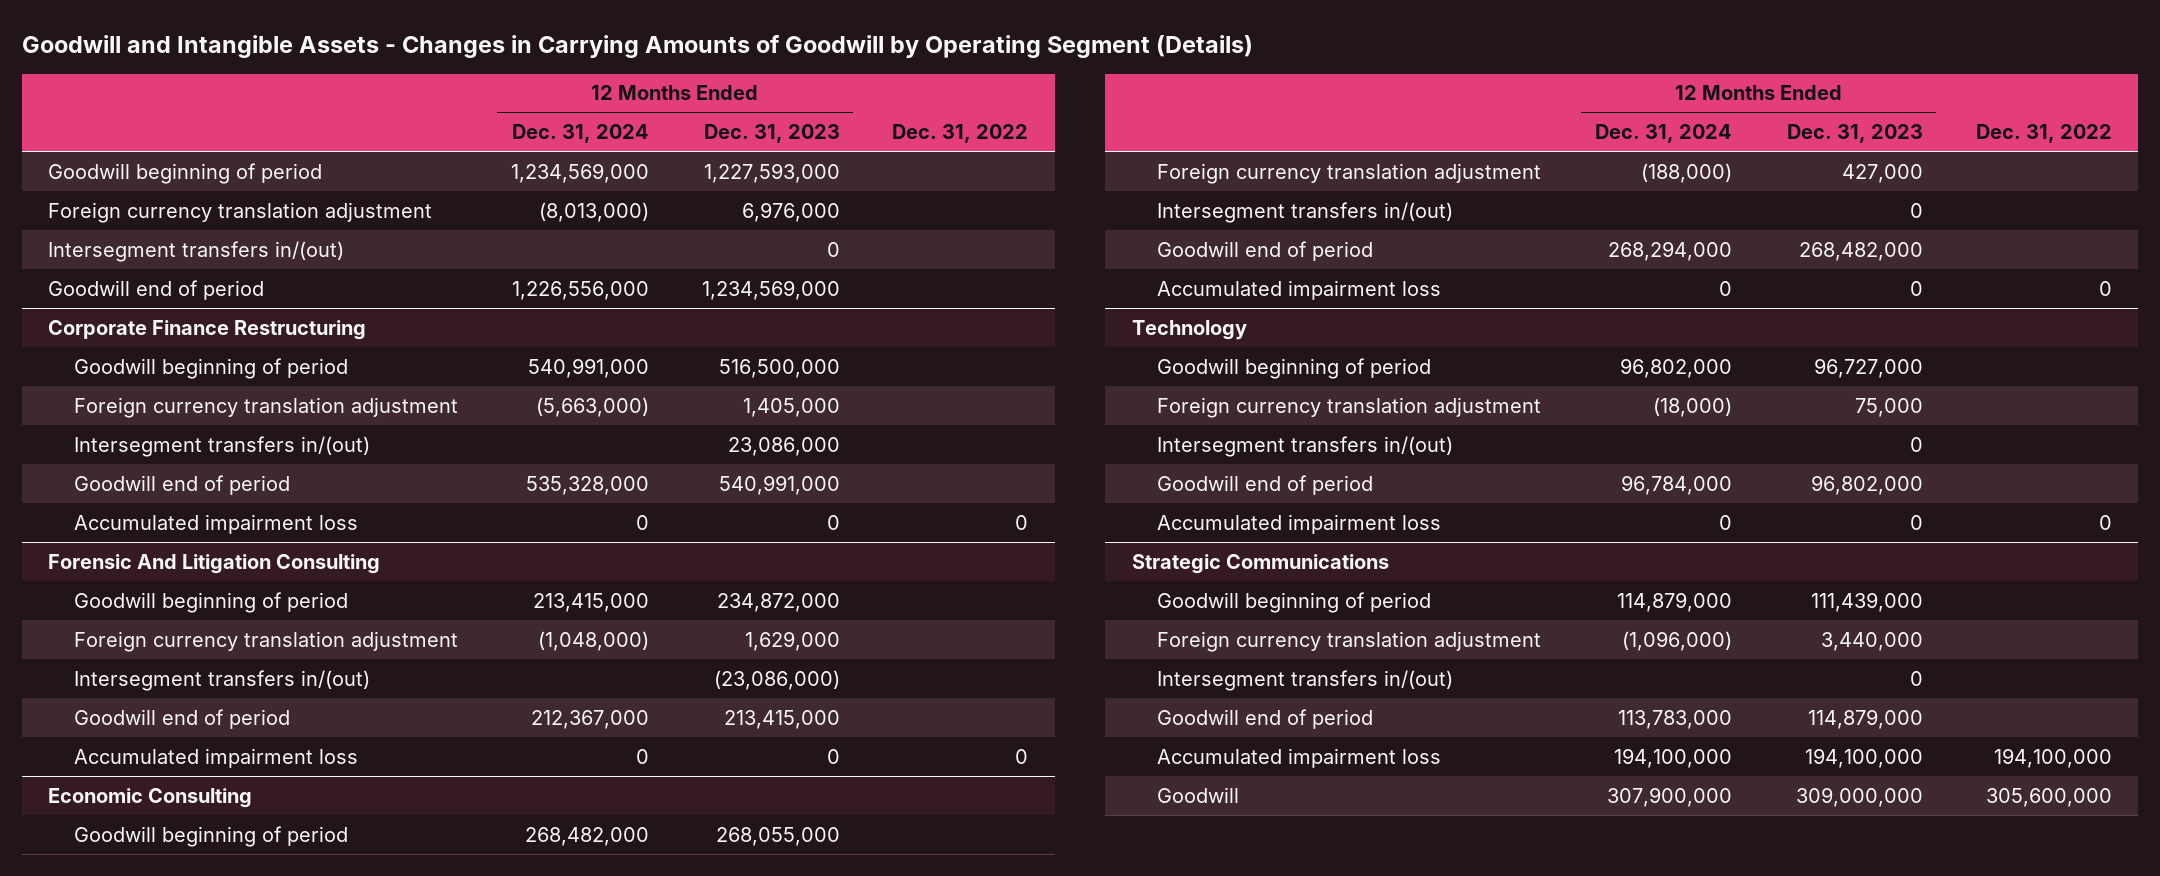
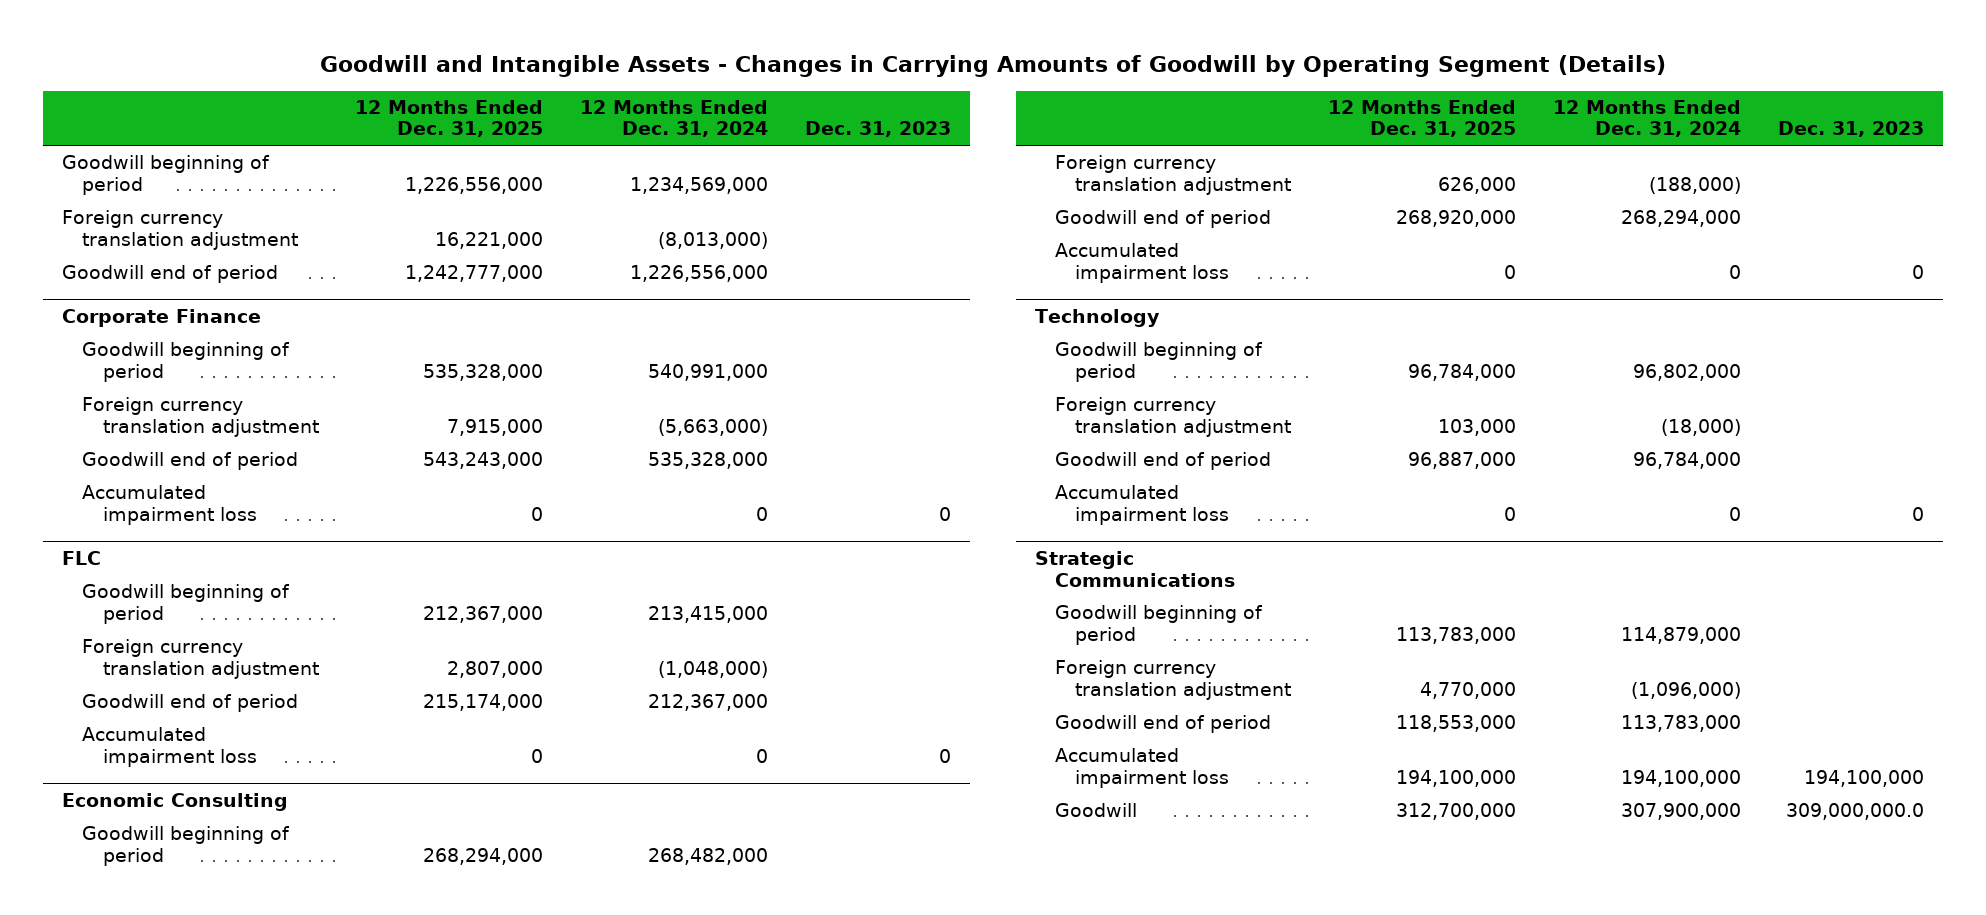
- | 12 Months Ended Dec. 31, 2024 | 12 Months Ended Dec. 31, 2023 | Dec. 31, 2022
+ | 12 Months Ended Dec. 31, 2025 | 12 Months Ended Dec. 31, 2024 | Dec. 31, 2023
- Intersegment transfers in/(out) | | 0 |
- Corporate Finance Restructuring
+ Corporate Finance
- Intersegment transfers in/(out) | | 23,086,000 |
- Forensic And Litigation Consulting
+ FLC
- Intersegment transfers in/(out) | | (23,086,000) |
@ Economic Consulting
- Intersegment transfers in/(out) | | 0 |
@ Technology
- Intersegment transfers in/(out) | | 0 |
@ Strategic Communications
- Intersegment transfers in/(out) | | 0 |

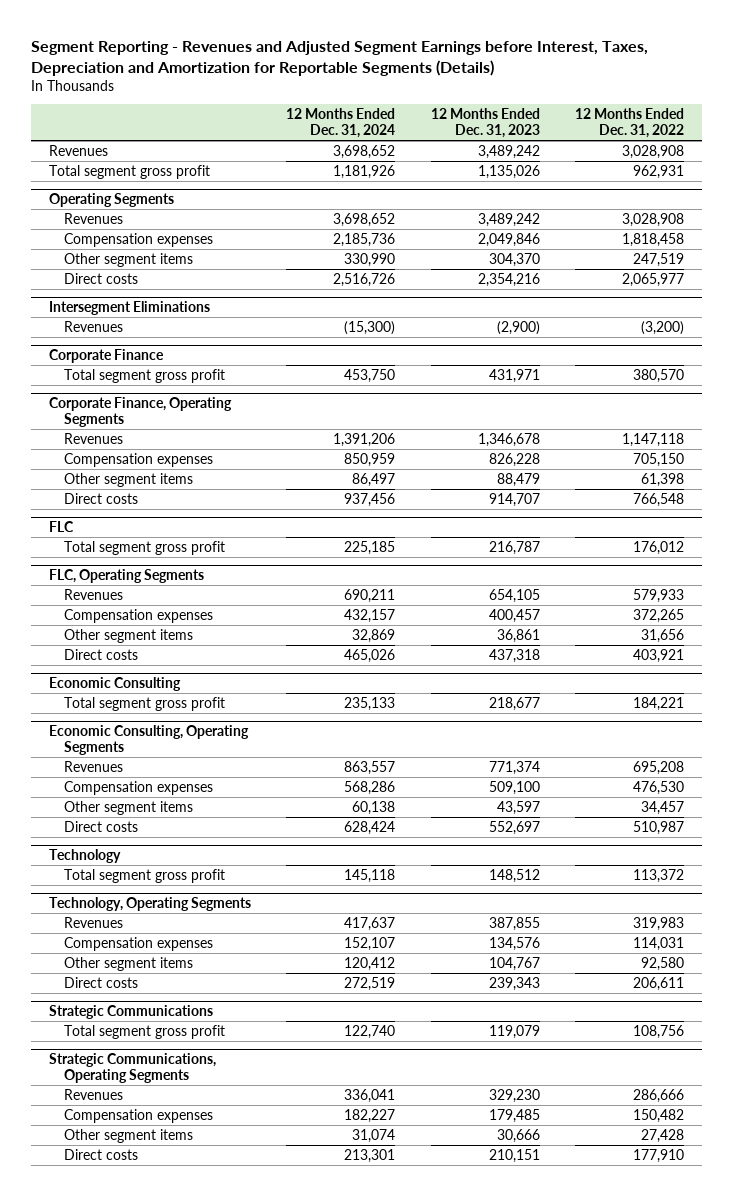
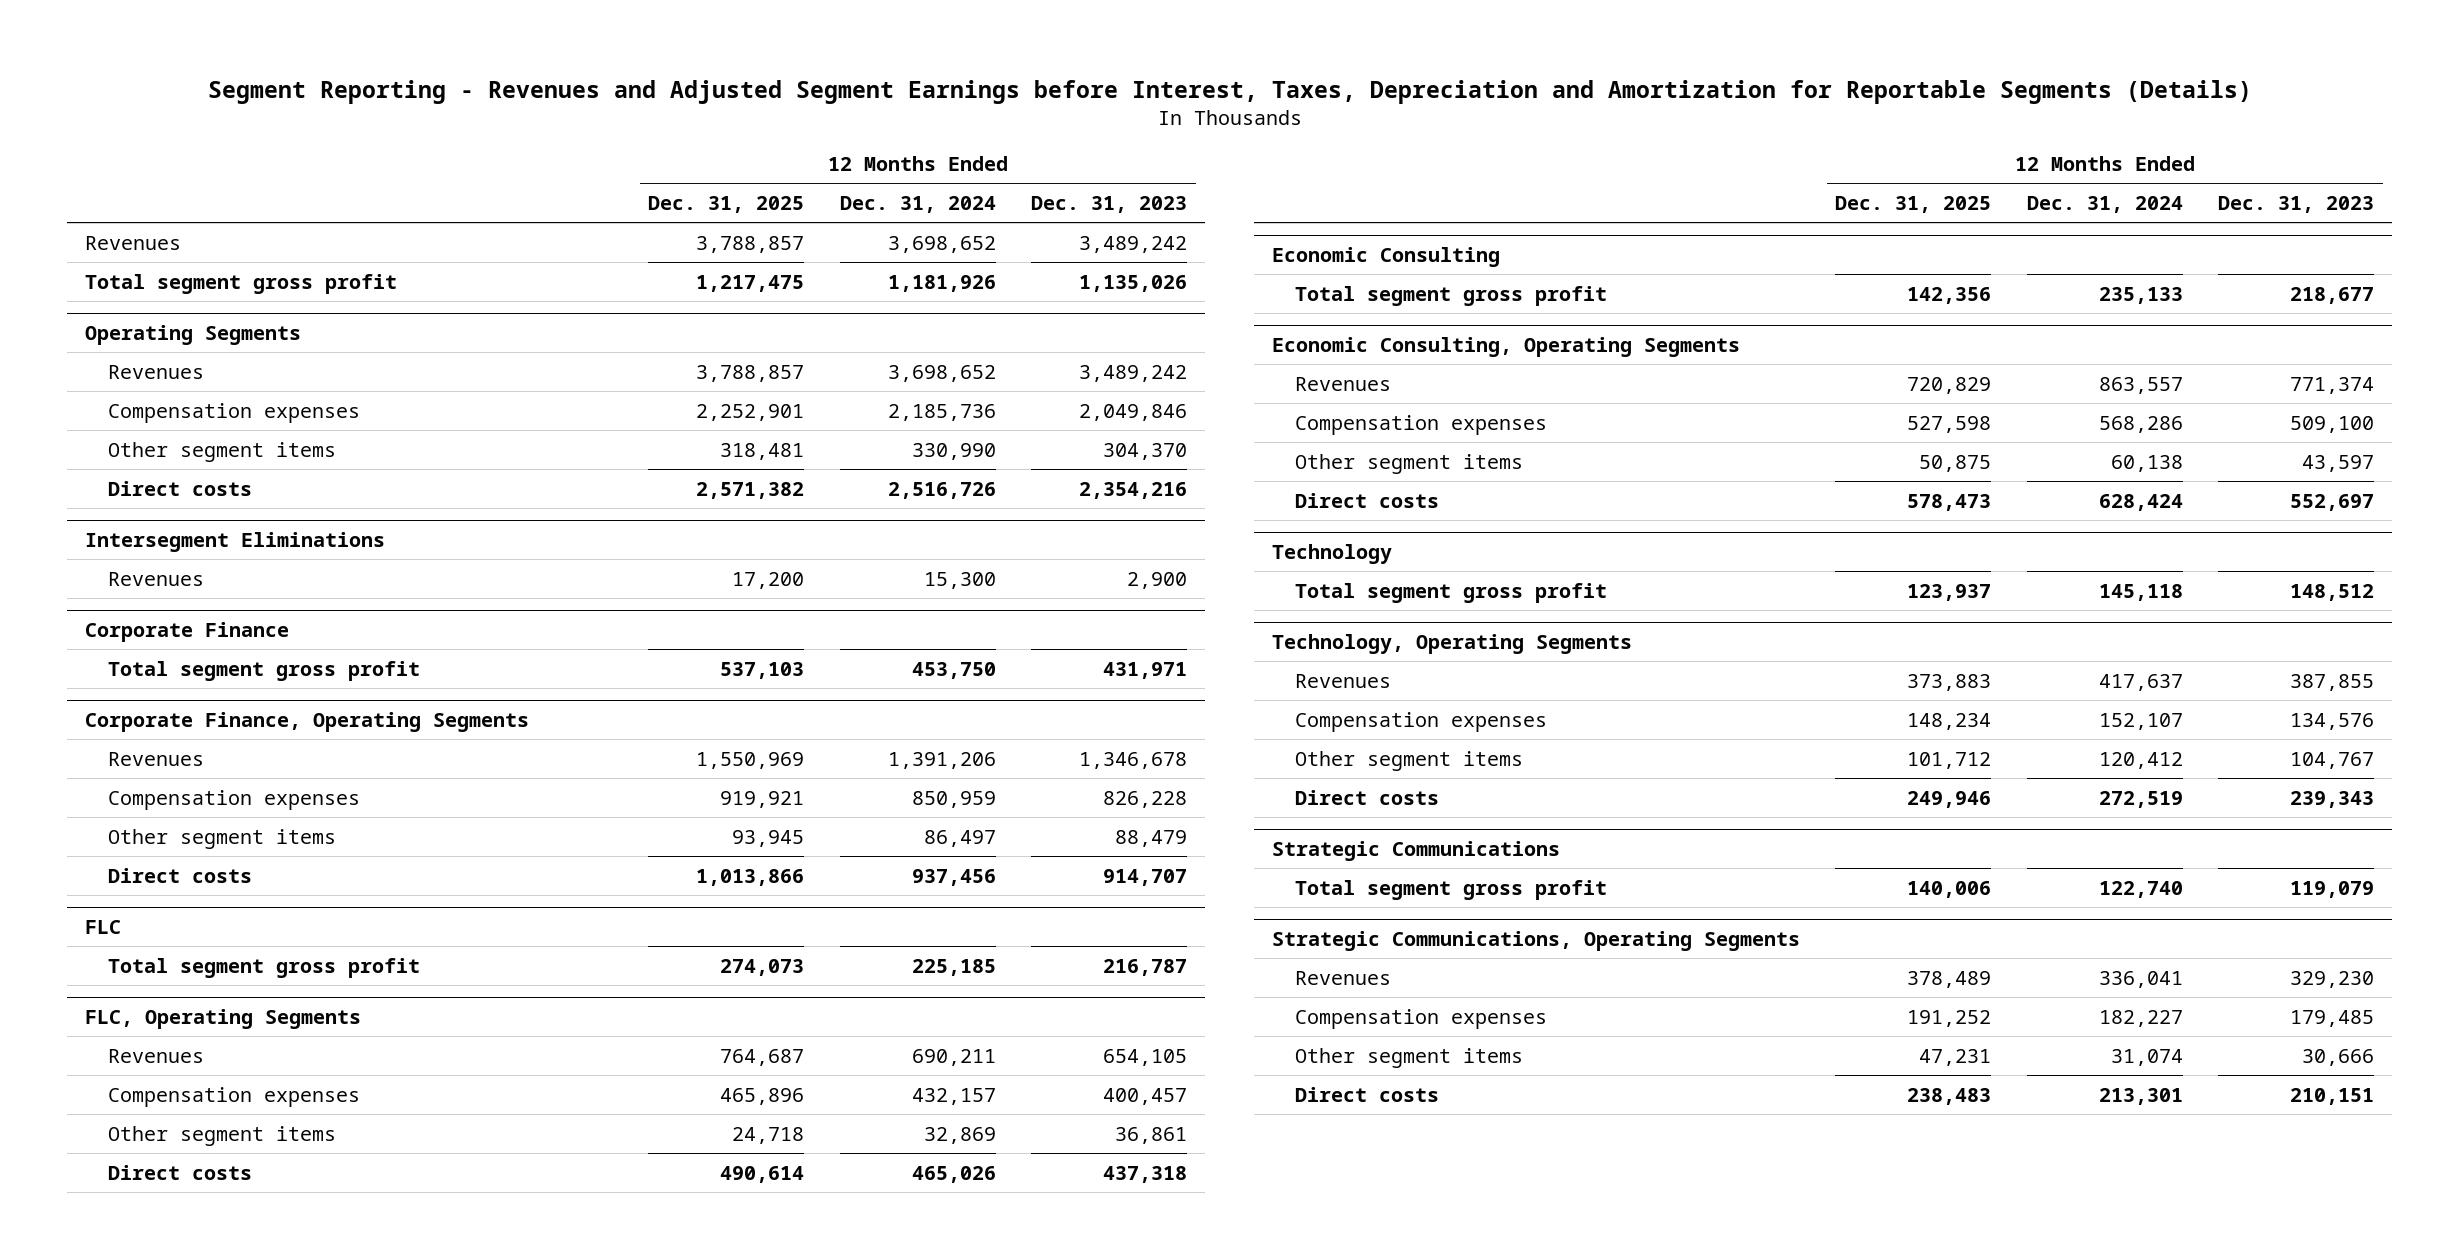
- | 12 Months Ended Dec. 31, 2024 | 12 Months Ended Dec. 31, 2023 | 12 Months Ended Dec. 31, 2022
+ | 12 Months Ended Dec. 31, 2025 | 12 Months Ended Dec. 31, 2024 | 12 Months Ended Dec. 31, 2023
@ Intersegment Eliminations
- Revenues | (15,300) | (2,900) | (3,200)
+ Revenues | 17,200 | 15,300 | 2,900

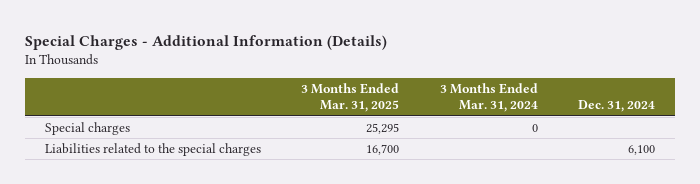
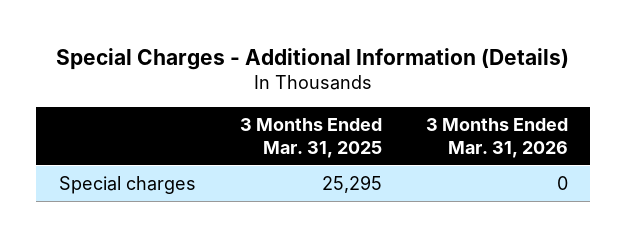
- | 3 Months Ended Mar. 31, 2025 | 3 Months Ended Mar. 31, 2024 | Dec. 31, 2024
+ | 3 Months Ended Mar. 31, 2025 | 3 Months Ended Mar. 31, 2026
- Liabilities related to the special charges | 16,700 | | 6,100

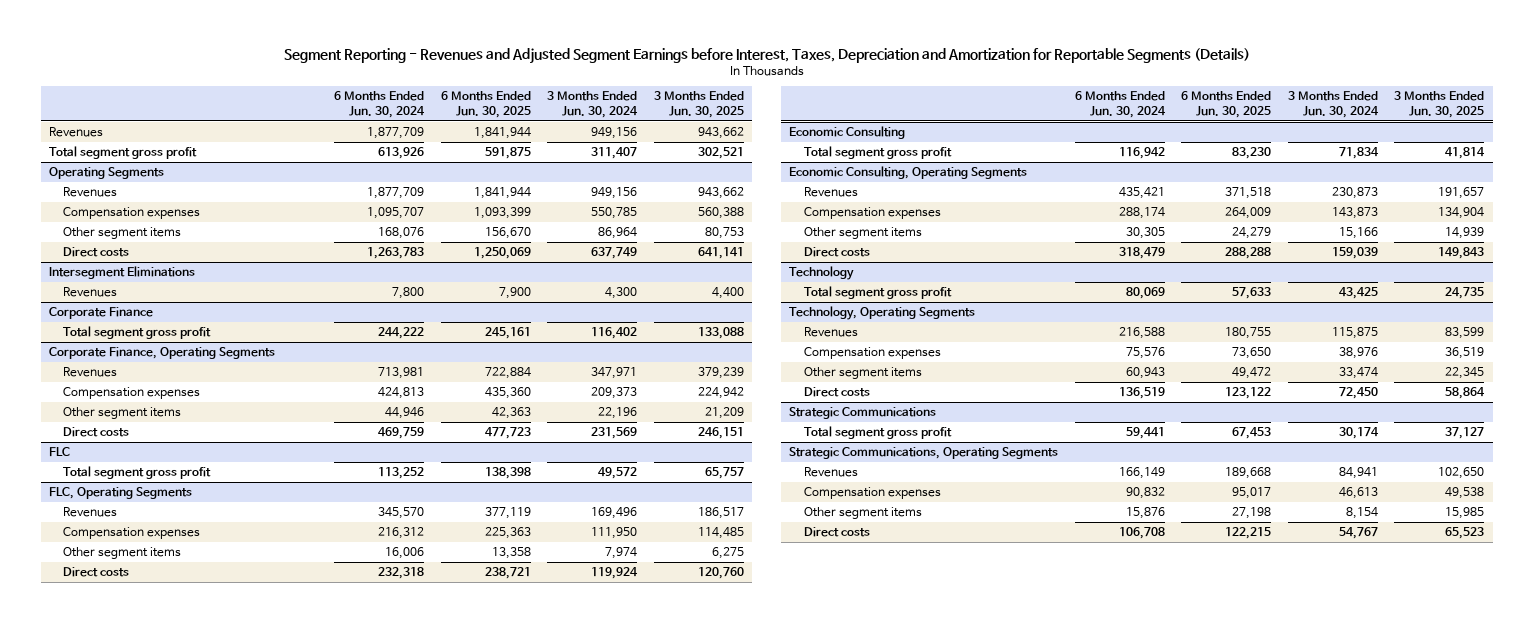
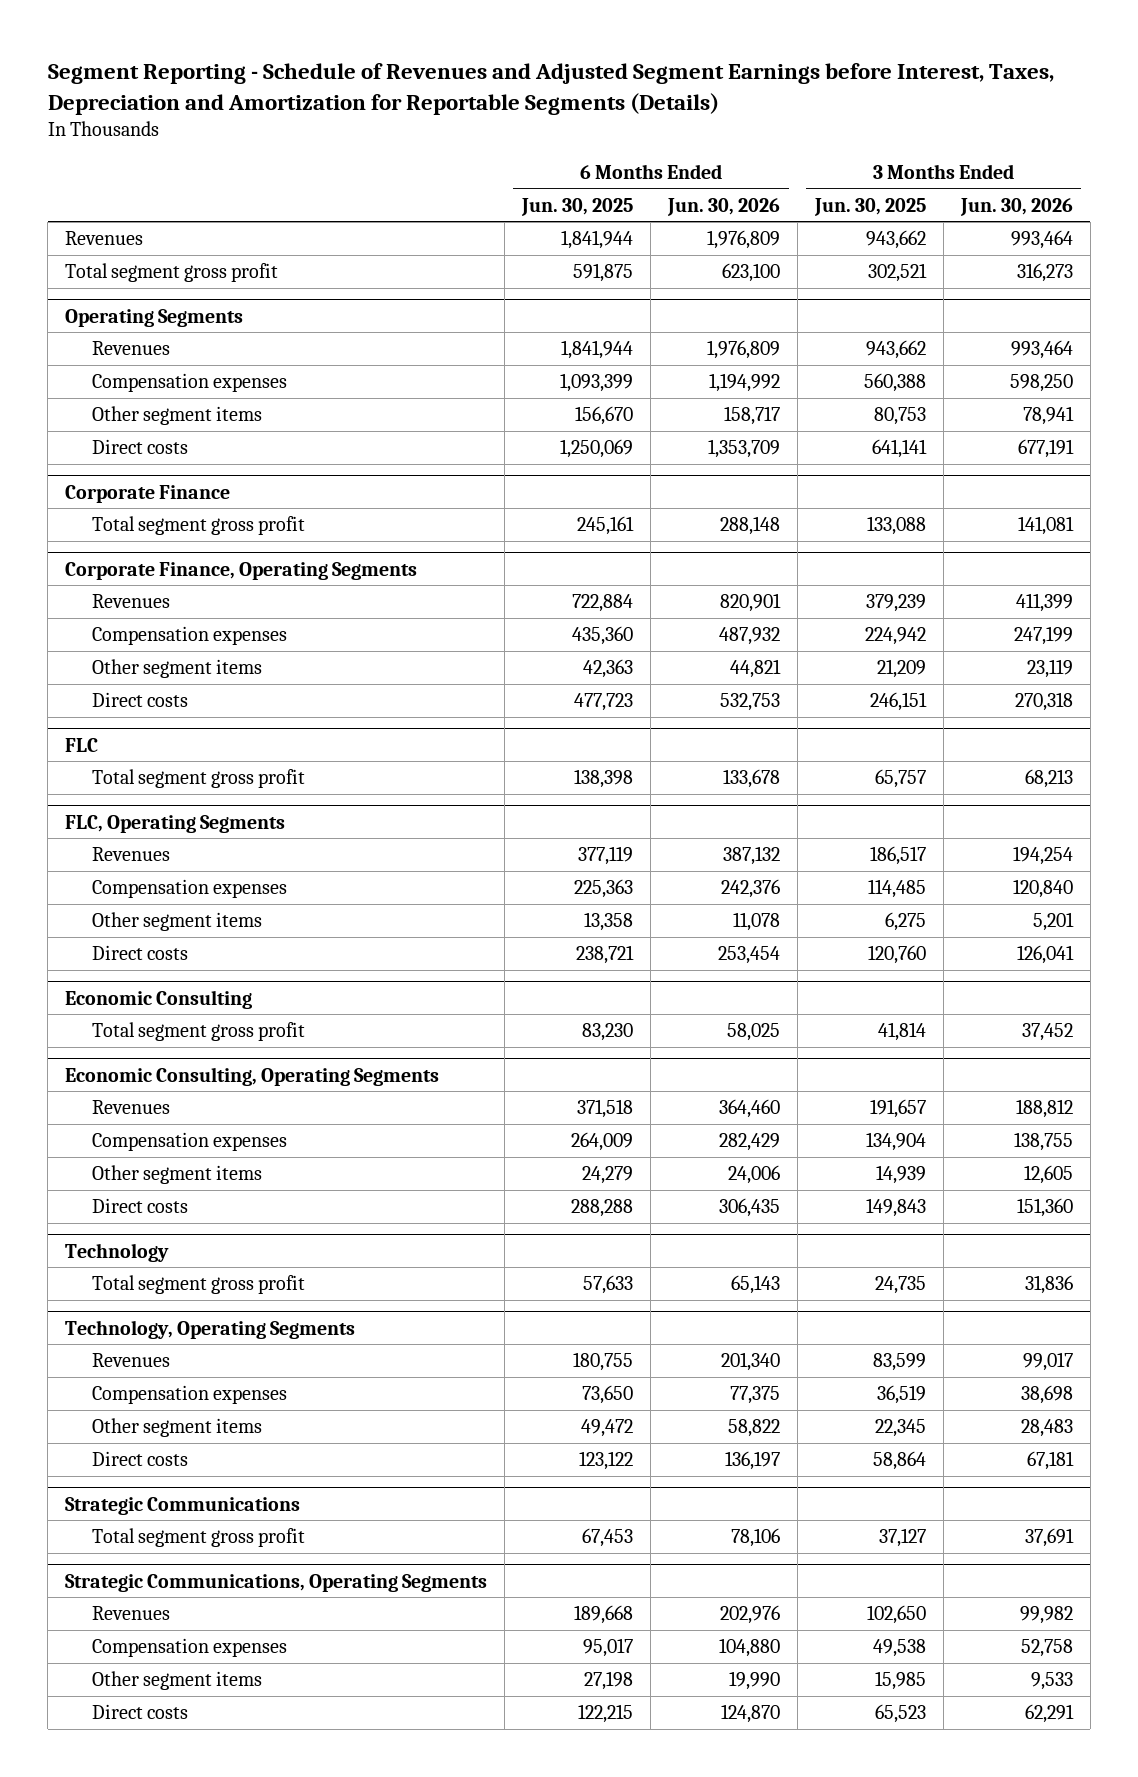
- Segment Reporting - Revenues and Adjusted Segment Earnings before Interest, Taxes, Depreciation and Amortization for Reportable Segments (Details)
+ Segment Reporting - Schedule of Revenues and Adjusted Segment Earnings before Interest, Taxes, Depreciation and Amortization for Reportable Segments (Details)
- | 6 Months Ended Jun. 30, 2024 | 6 Months Ended Jun. 30, 2025 | 3 Months Ended Jun. 30, 2024 | 3 Months Ended Jun. 30, 2025
+ | 6 Months Ended Jun. 30, 2025 | 6 Months Ended Jun. 30, 2026 | 3 Months Ended Jun. 30, 2025 | 3 Months Ended Jun. 30, 2026
- Intersegment Eliminations
- Revenues | 7,800 | 7,900 | 4,300 | 4,400

